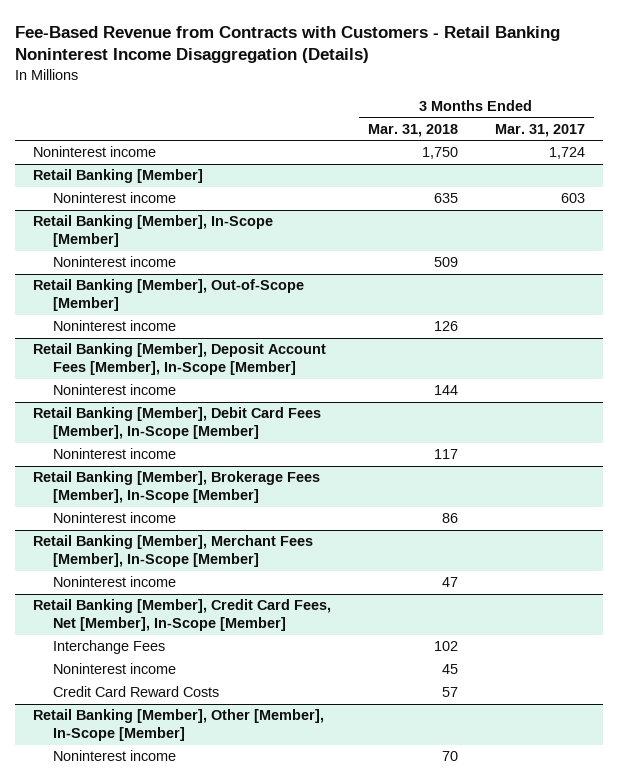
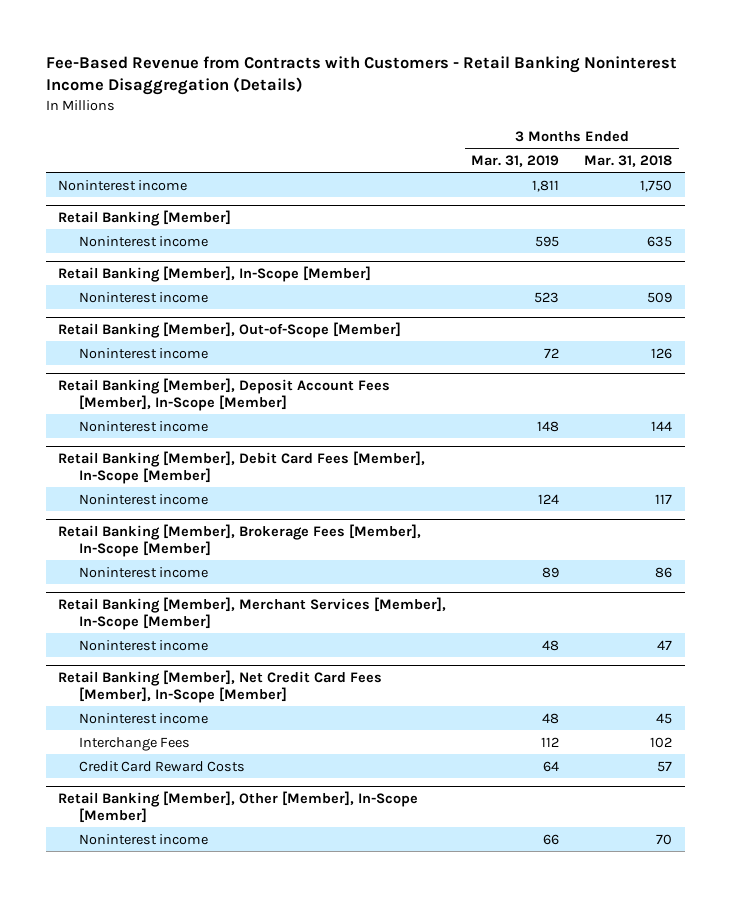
- | 3 Months Ended Mar. 31, 2018 | 3 Months Ended Mar. 31, 2017
+ | 3 Months Ended Mar. 31, 2019 | 3 Months Ended Mar. 31, 2018
- Retail Banking [Member], Merchant Fees [Member], In-Scope [Member]
+ Retail Banking [Member], Merchant Services [Member], In-Scope [Member]
- Retail Banking [Member], Credit Card Fees, Net [Member], In-Scope [Member]
- Interchange Fees | 102 |
+ Retail Banking [Member], Net Credit Card Fees [Member], In-Scope [Member]
+ Interchange Fees | 112 | 102

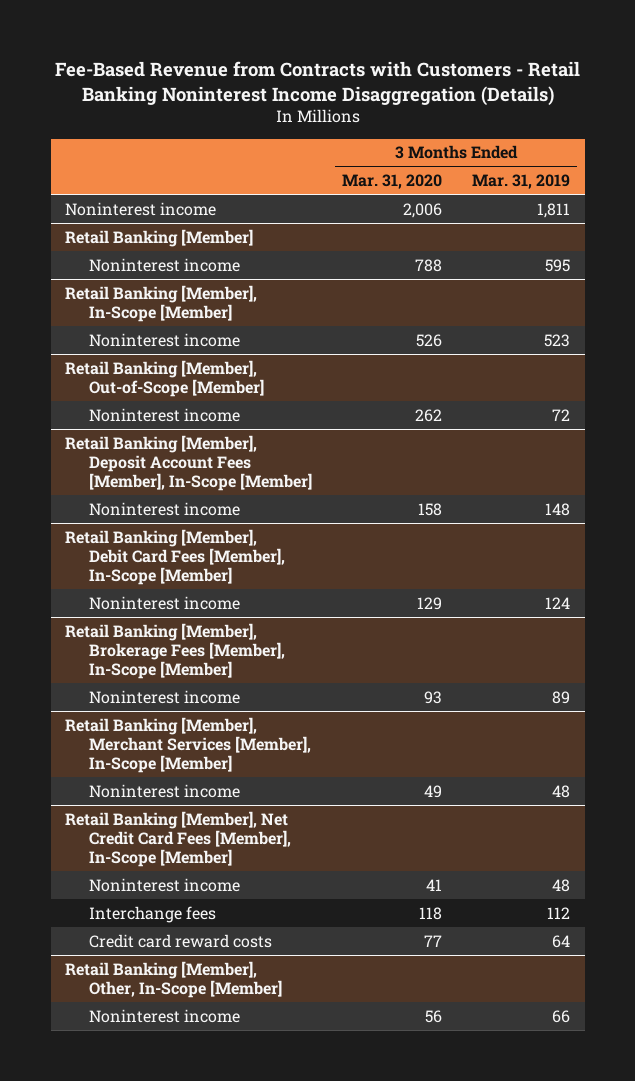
- | 3 Months Ended Mar. 31, 2019 | 3 Months Ended Mar. 31, 2018
+ | 3 Months Ended Mar. 31, 2020 | 3 Months Ended Mar. 31, 2019
@ Retail Banking [Member], Net Credit Card Fees [Member], In-Scope [Member]
- Interchange Fees | 112 | 102
- Credit Card Reward Costs | 64 | 57
- Retail Banking [Member], Other [Member], In-Scope [Member]
@ Retail Banking [Member], Net Credit Card Fees [Member], In-Scope [Member]
+ Interchange fees | 118 | 112
+ Credit card reward costs | 77 | 64
+ Retail Banking [Member], Other, In-Scope [Member]

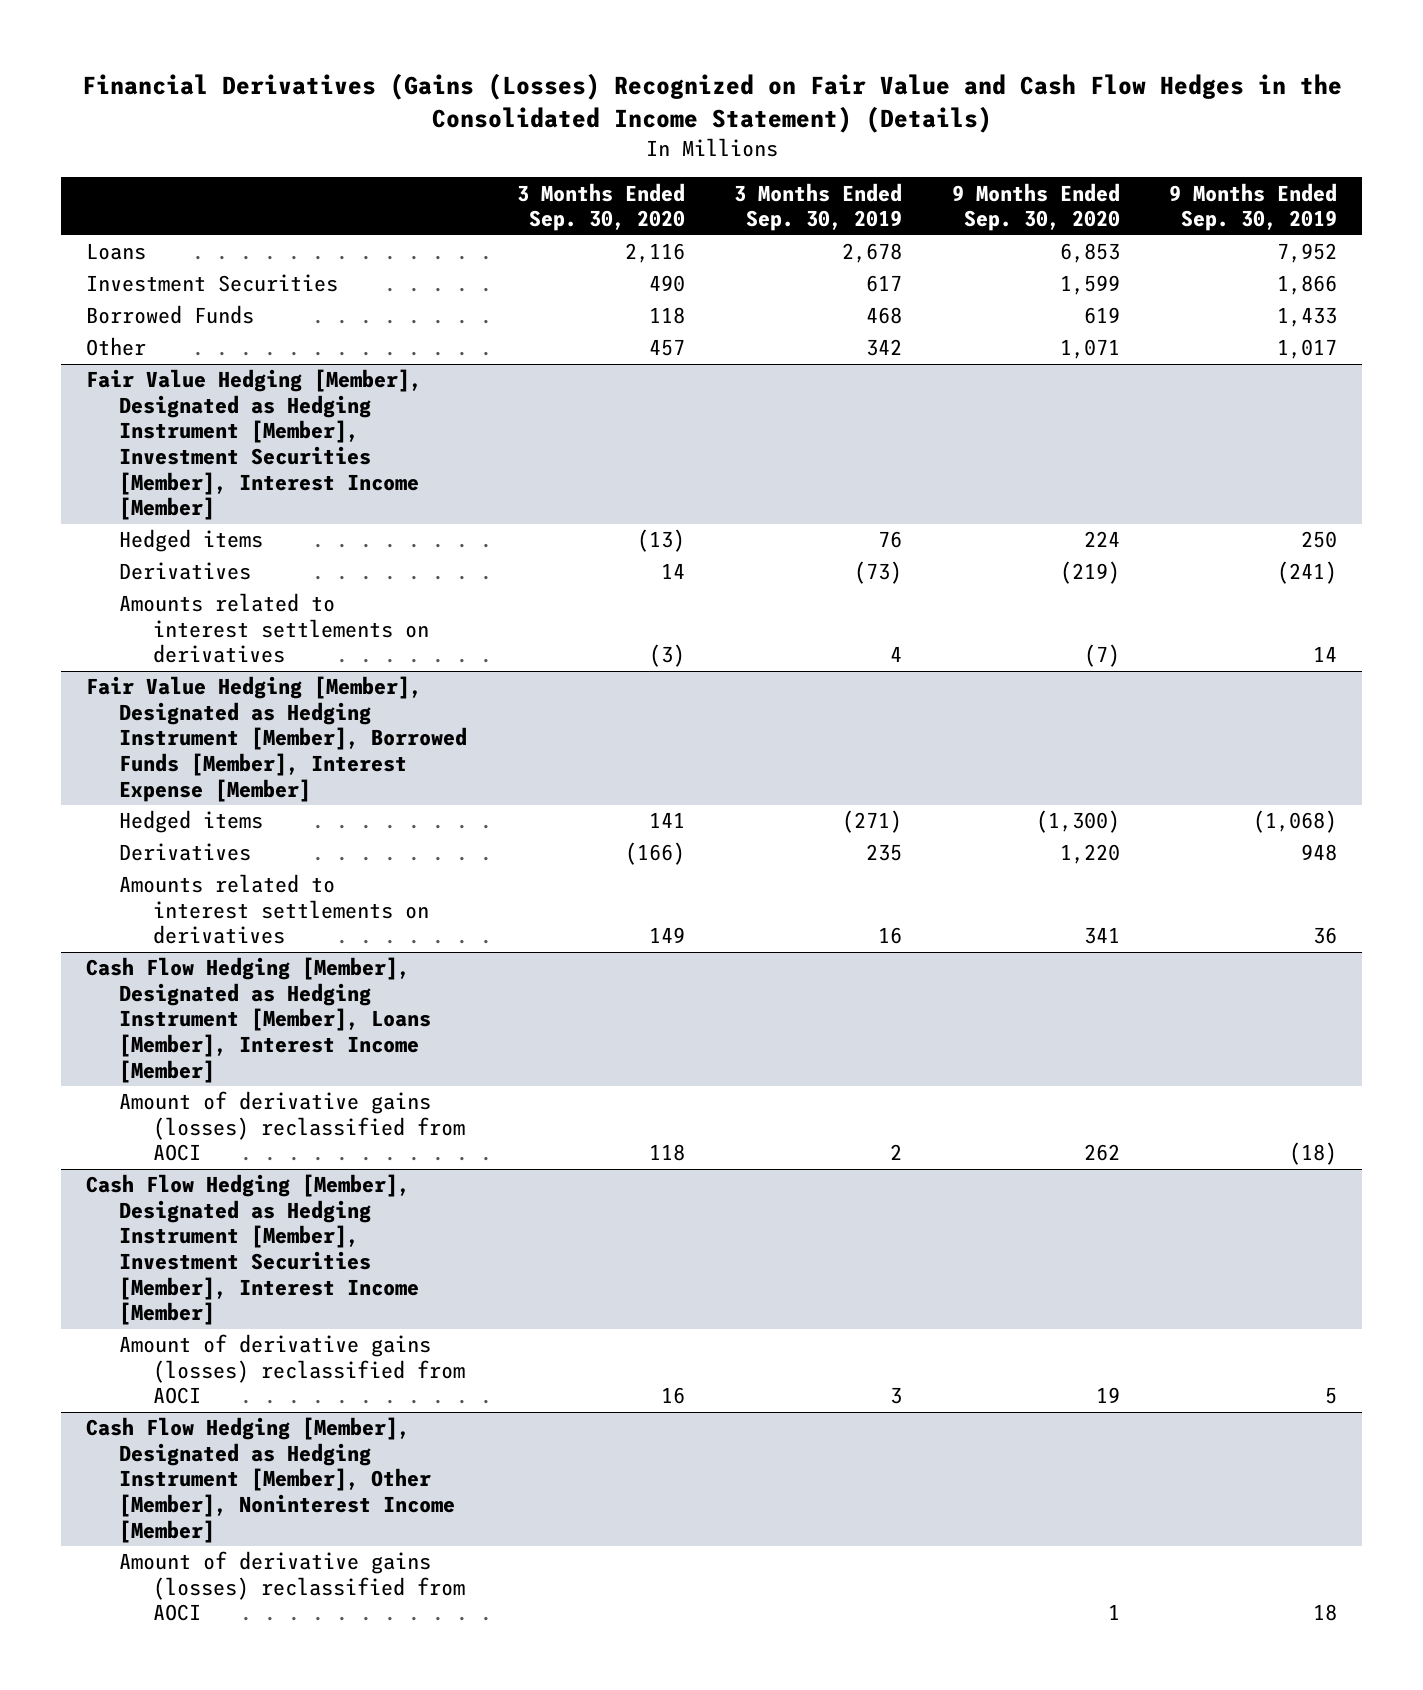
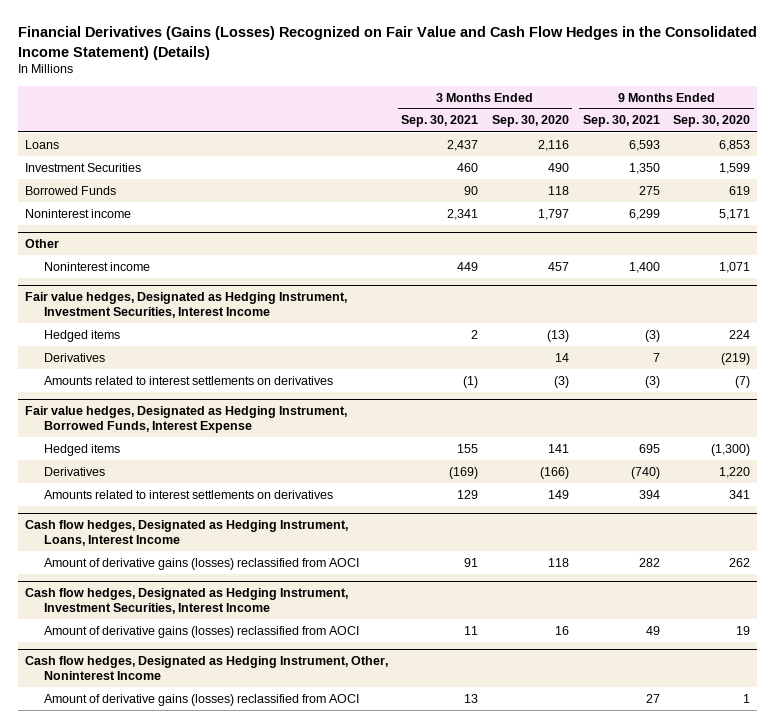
- | 3 Months Ended Sep. 30, 2020 | 3 Months Ended Sep. 30, 2019 | 9 Months Ended Sep. 30, 2020 | 9 Months Ended Sep. 30, 2019
+ | 3 Months Ended Sep. 30, 2021 | 3 Months Ended Sep. 30, 2020 | 9 Months Ended Sep. 30, 2021 | 9 Months Ended Sep. 30, 2020
- Other | 457 | 342 | 1,071 | 1,017
- Fair Value Hedging [Member], Designated as Hedging Instrument [Member], Investment Securities [Member], Interest Income [Member]
+ Noninterest income | 2,341 | 1,797 | 6,299 | 5,171
+ Other
+ Noninterest income | 449 | 457 | 1,400 | 1,071
+ Fair value hedges, Designated as Hedging Instrument, Investment Securities, Interest Income
- Fair Value Hedging [Member], Designated as Hedging Instrument [Member], Borrowed Funds [Member], Interest Expense [Member]
+ Fair value hedges, Designated as Hedging Instrument, Borrowed Funds, Interest Expense
- Cash Flow Hedging [Member], Designated as Hedging Instrument [Member], Loans [Member], Interest Income [Member]
+ Cash flow hedges, Designated as Hedging Instrument, Loans, Interest Income
- Cash Flow Hedging [Member], Designated as Hedging Instrument [Member], Investment Securities [Member], Interest Income [Member]
+ Cash flow hedges, Designated as Hedging Instrument, Investment Securities, Interest Income
- Cash Flow Hedging [Member], Designated as Hedging Instrument [Member], Other [Member], Noninterest Income [Member]
+ Cash flow hedges, Designated as Hedging Instrument, Other, Noninterest Income

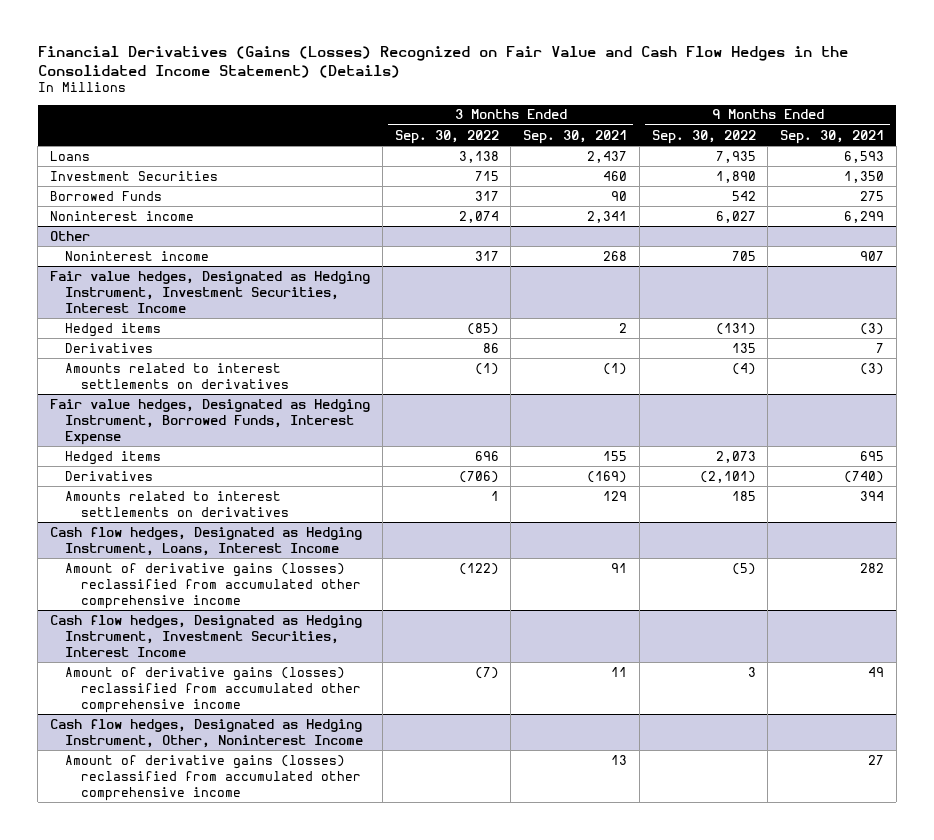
- | 3 Months Ended Sep. 30, 2021 | 3 Months Ended Sep. 30, 2020 | 9 Months Ended Sep. 30, 2021 | 9 Months Ended Sep. 30, 2020
+ | 3 Months Ended Sep. 30, 2022 | 3 Months Ended Sep. 30, 2021 | 9 Months Ended Sep. 30, 2022 | 9 Months Ended Sep. 30, 2021
@ Other
- Noninterest income | 449 | 457 | 1,400 | 1,071
+ Noninterest income | 317 | 268 | 705 | 907
@ Cash flow hedges, Designated as Hedging Instrument, Loans, Interest Income
- Amount of derivative gains (losses) reclassified from AOCI | 91 | 118 | 282 | 262
+ Amount of derivative gains (losses) reclassified from accumulated other comprehensive income | (122) | 91 | (5) | 282
@ Cash flow hedges, Designated as Hedging Instrument, Investment Securities, Interest Income
- Amount of derivative gains (losses) reclassified from AOCI | 11 | 16 | 49 | 19
+ Amount of derivative gains (losses) reclassified from accumulated other comprehensive income | (7) | 11 | 3 | 49
@ Cash flow hedges, Designated as Hedging Instrument, Other, Noninterest Income
- Amount of derivative gains (losses) reclassified from AOCI | 13 | | 27 | 1
+ Amount of derivative gains (losses) reclassified from accumulated other comprehensive income | | 13 | | 27

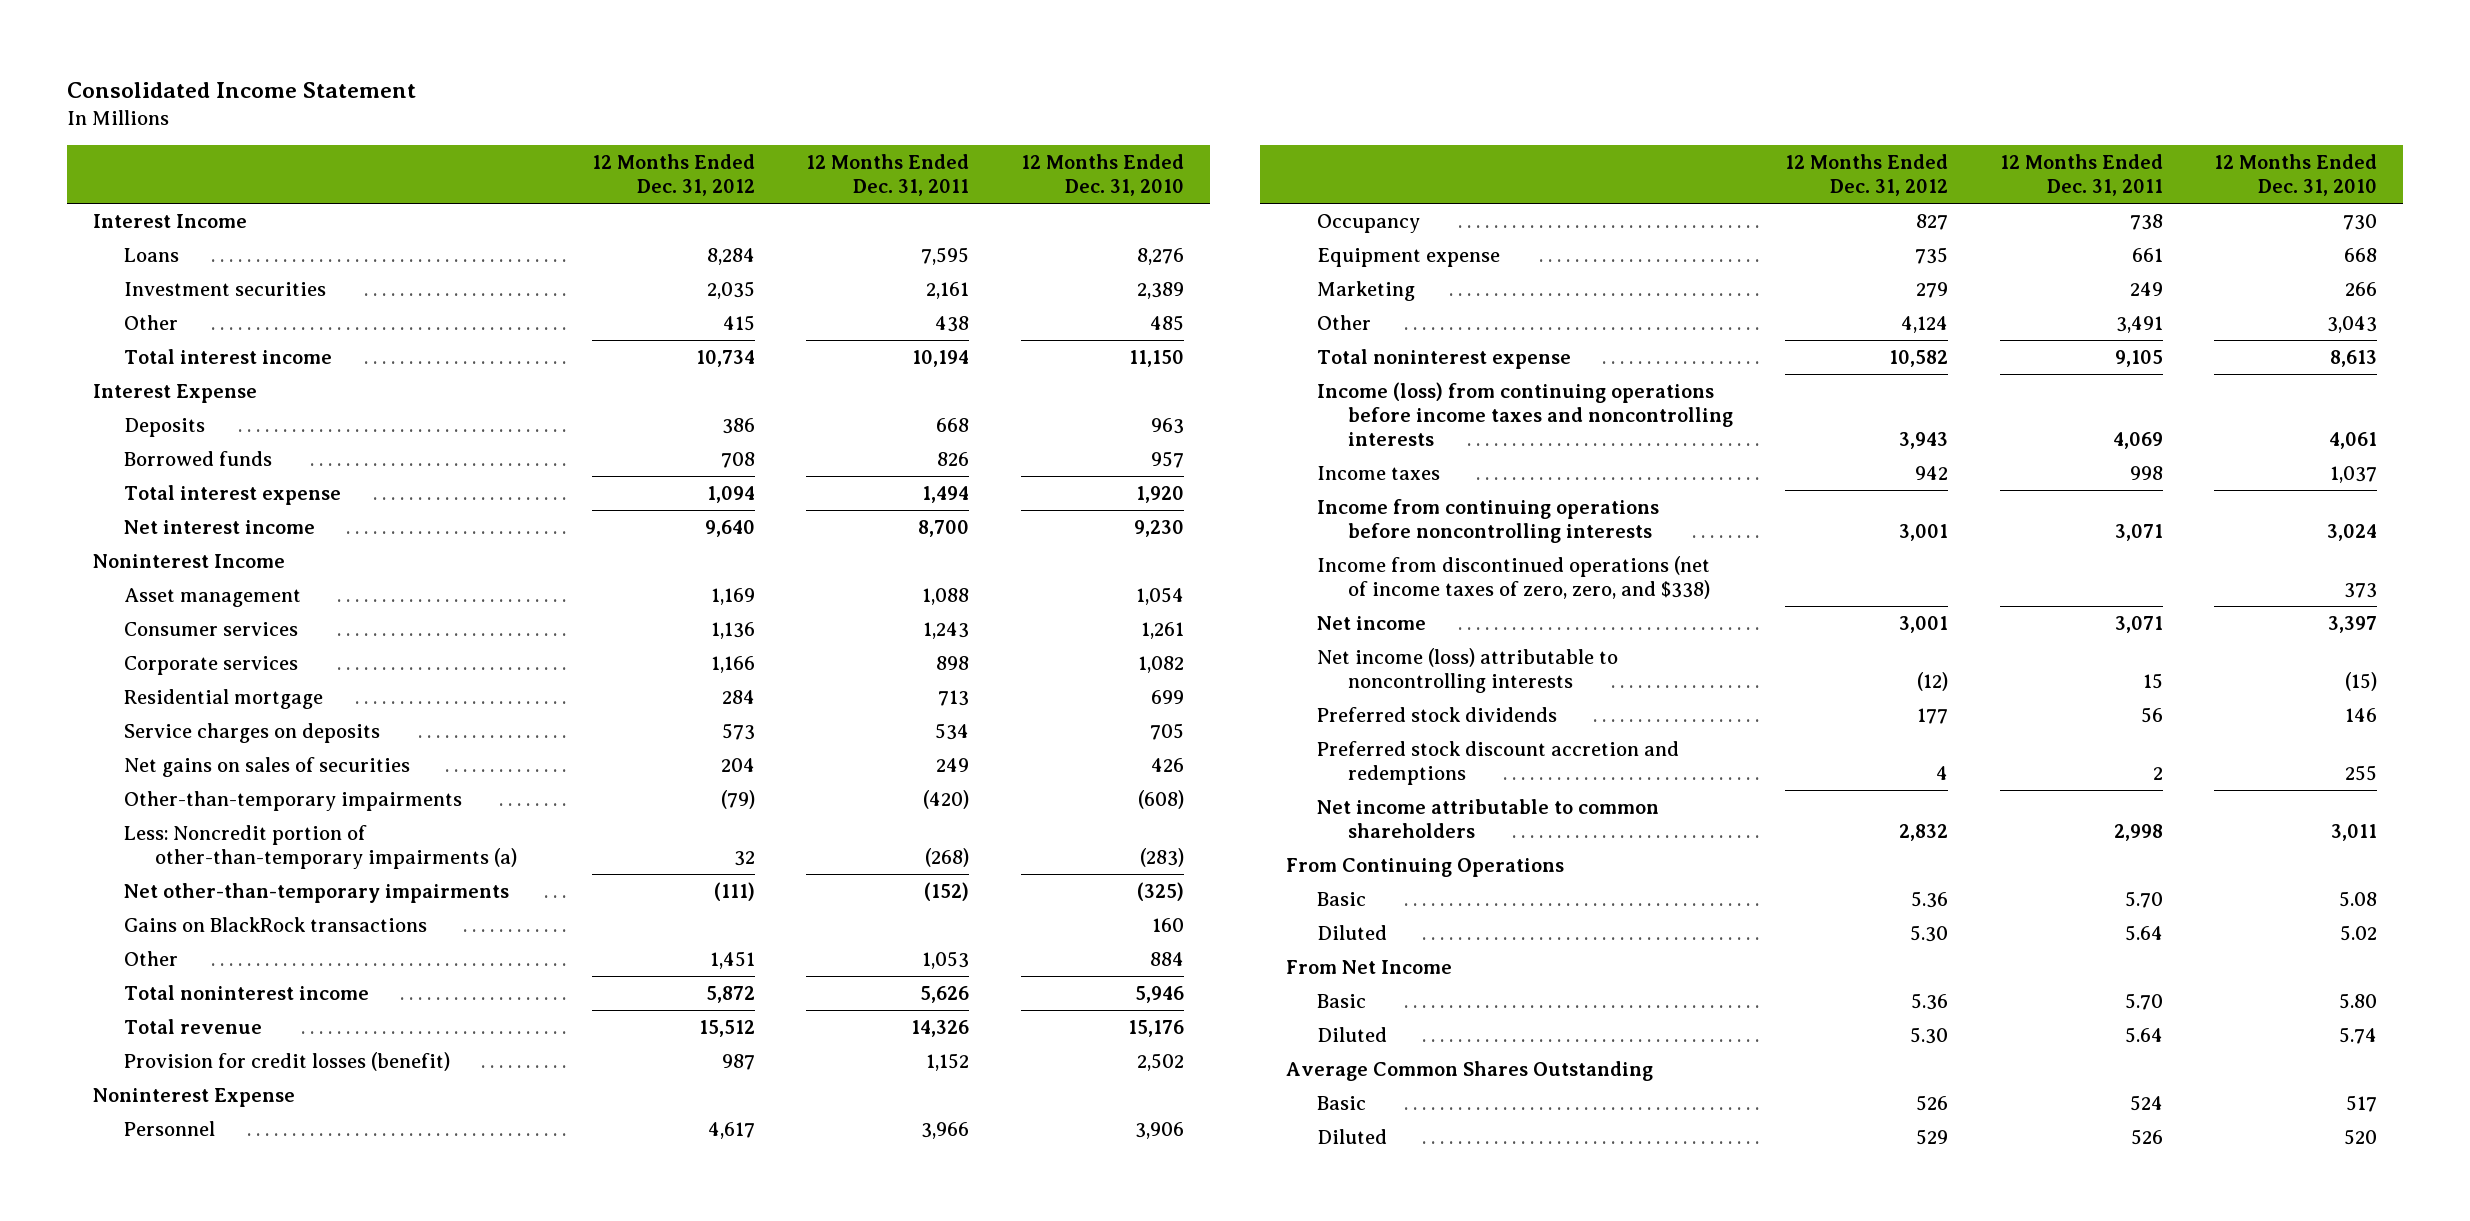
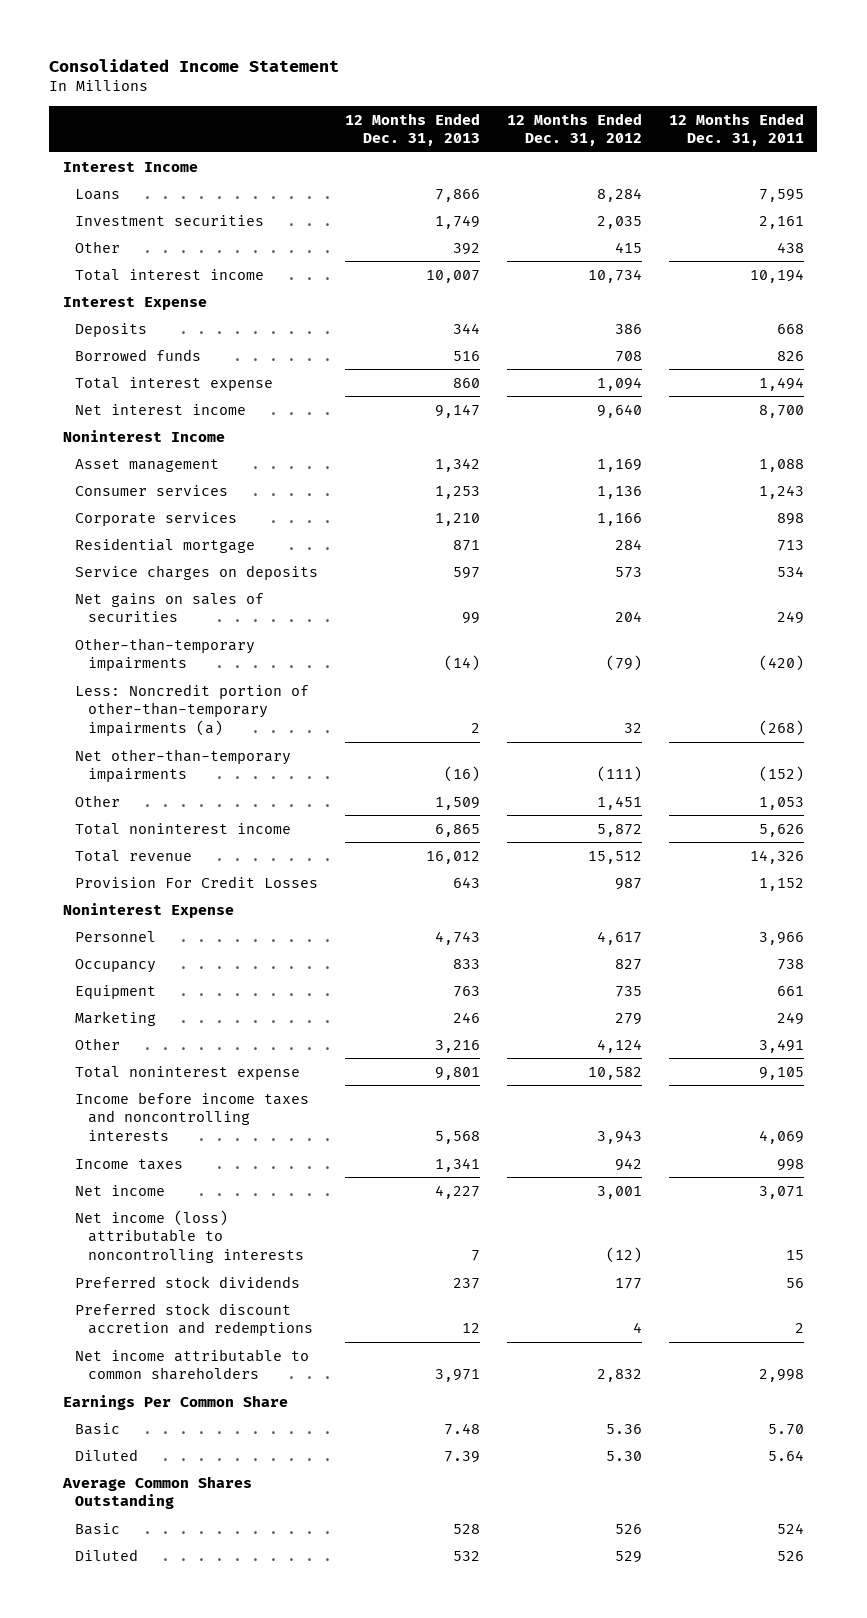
- | 12 Months Ended Dec. 31, 2012 | 12 Months Ended Dec. 31, 2011 | 12 Months Ended Dec. 31, 2010
+ | 12 Months Ended Dec. 31, 2013 | 12 Months Ended Dec. 31, 2012 | 12 Months Ended Dec. 31, 2011
- Gains on BlackRock transactions | | | 160
- Provision for credit losses (benefit) | 987 | 1,152 | 2,502
+ Provision For Credit Losses | 643 | 987 | 1,152
- Equipment expense | 735 | 661 | 668
+ Equipment | 763 | 735 | 661
- Income (loss) from continuing operations before income taxes and noncontrolling interests | 3,943 | 4,069 | 4,061
+ Income before income taxes and noncontrolling interests | 5,568 | 3,943 | 4,069
- Income from continuing operations before noncontrolling interests | 3,001 | 3,071 | 3,024
- Income from discontinued operations (net of income taxes of zero, zero, and $338) | | | 373
- From Continuing Operations
- Basic | 5.36 | 5.70 | 5.08
- Diluted | 5.30 | 5.64 | 5.02
- From Net Income
+ Earnings Per Common Share

